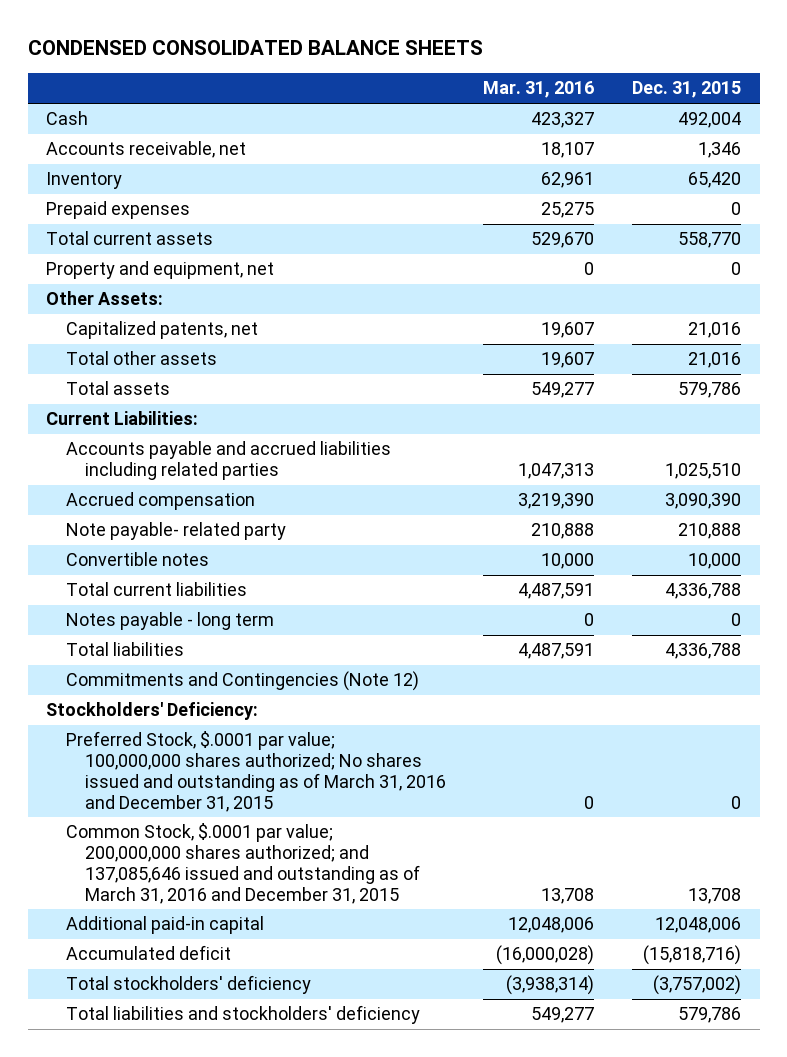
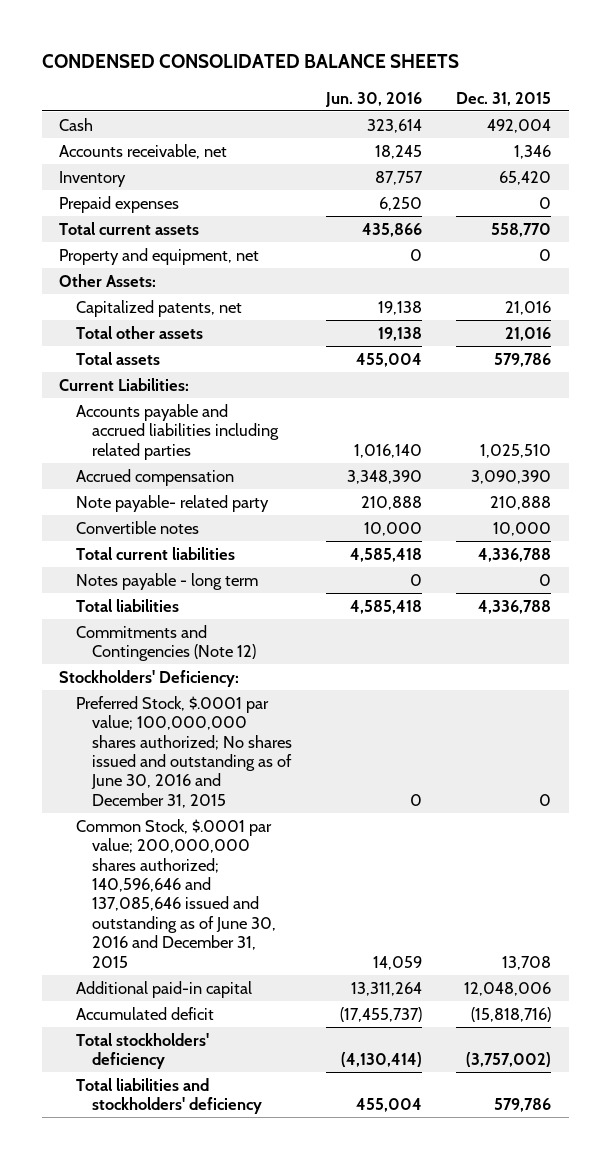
- | Mar. 31, 2016 | Dec. 31, 2015
+ | Jun. 30, 2016 | Dec. 31, 2015
- Preferred Stock, $.0001 par value; 100,000,000 shares authorized; No shares issued and outstanding as of March 31, 2016 and December 31, 2015 | 0 | 0
- Common Stock, $.0001 par value; 200,000,000 shares authorized; and 137,085,646 issued and outstanding as of March 31, 2016 and December 31, 2015 | 13,708 | 13,708
+ Preferred Stock, $.0001 par value; 100,000,000 shares authorized; No shares issued and outstanding as of June 30, 2016 and December 31, 2015 | 0 | 0
+ Common Stock, $.0001 par value; 200,000,000 shares authorized; 140,596,646 and 137,085,646 issued and outstanding as of June 30, 2016 and December 31, 2015 | 14,059 | 13,708

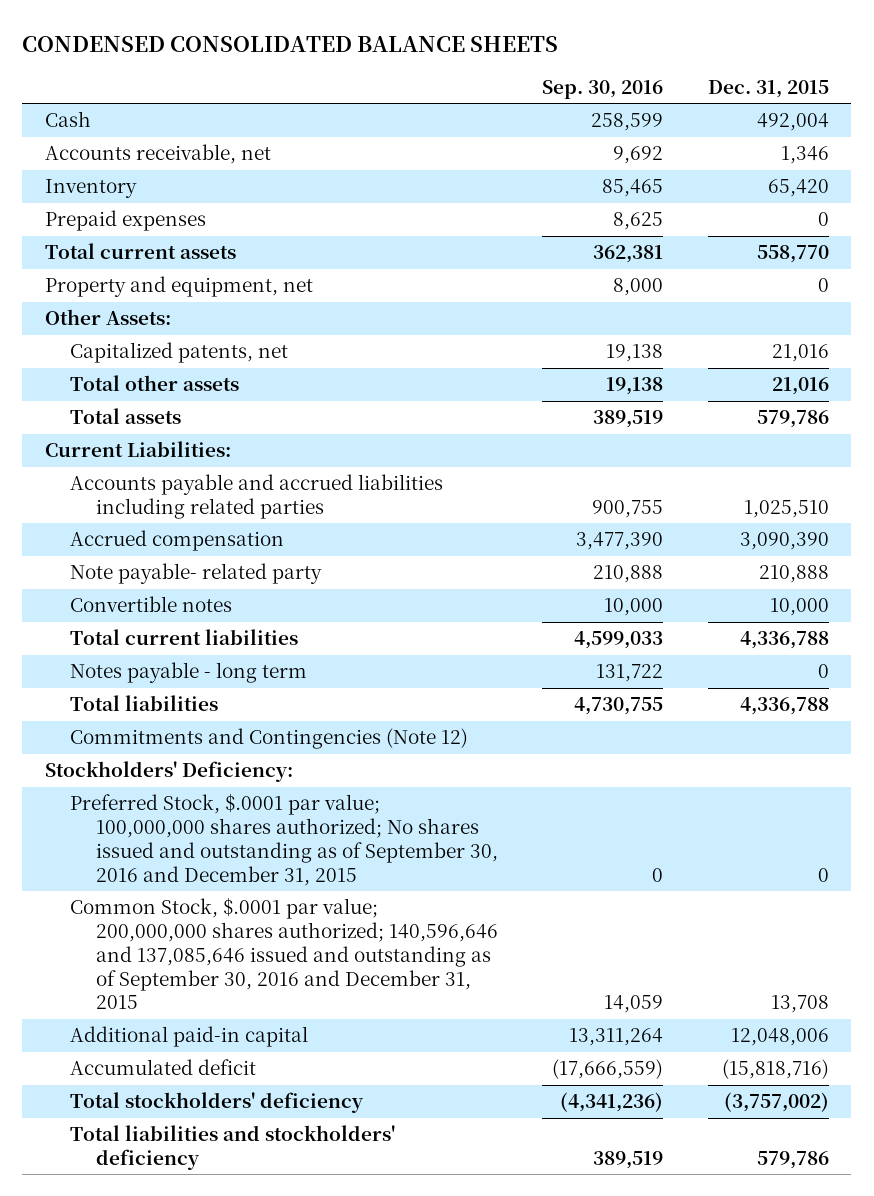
- | Jun. 30, 2016 | Dec. 31, 2015
+ | Sep. 30, 2016 | Dec. 31, 2015
- Preferred Stock, $.0001 par value; 100,000,000 shares authorized; No shares issued and outstanding as of June 30, 2016 and December 31, 2015 | 0 | 0
- Common Stock, $.0001 par value; 200,000,000 shares authorized; 140,596,646 and 137,085,646 issued and outstanding as of June 30, 2016 and December 31, 2015 | 14,059 | 13,708
+ Preferred Stock, $.0001 par value; 100,000,000 shares authorized; No shares issued and outstanding as of September 30, 2016 and December 31, 2015 | 0 | 0
+ Common Stock, $.0001 par value; 200,000,000 shares authorized; 140,596,646 and 137,085,646 issued and outstanding as of September 30, 2016 and December 31, 2015 | 14,059 | 13,708

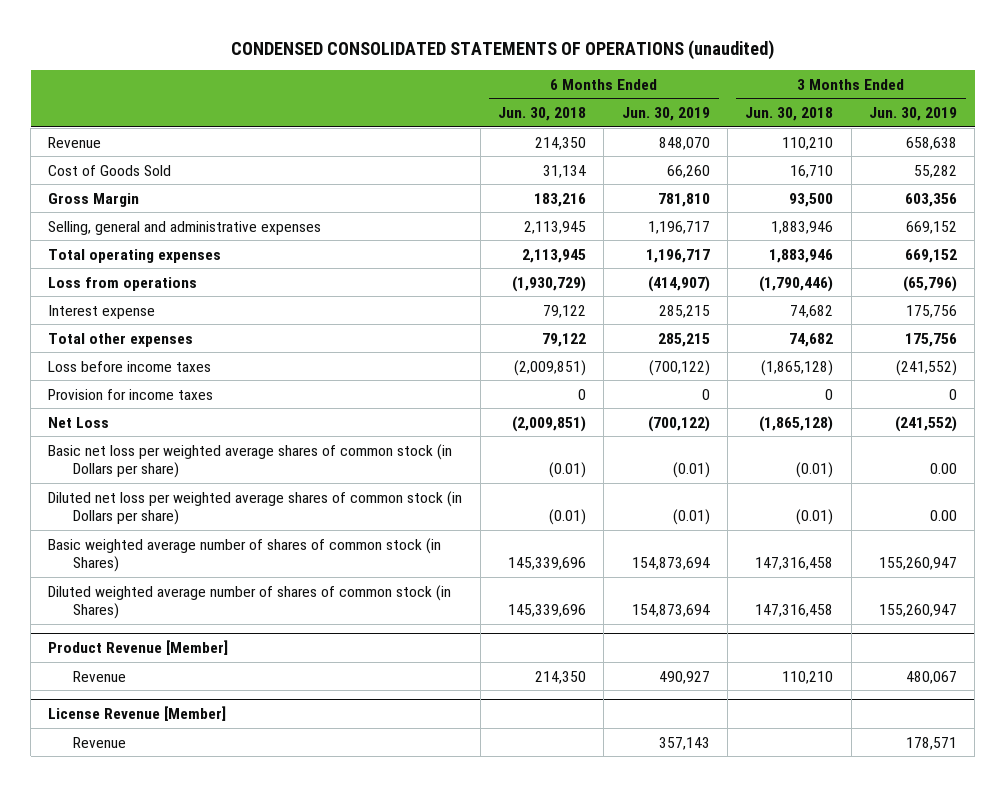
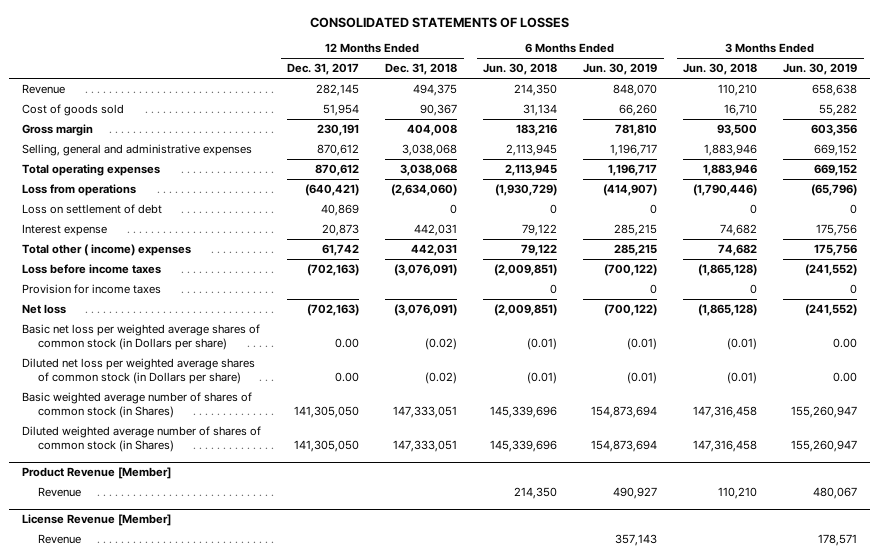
- CONDENSED CONSOLIDATED STATEMENTS OF OPERATIONS (unaudited)
+ CONSOLIDATED STATEMENTS OF LOSSES
- | 6 Months Ended Jun. 30, 2018 | 6 Months Ended Jun. 30, 2019 | 3 Months Ended Jun. 30, 2018 | 3 Months Ended Jun. 30, 2019
+ | 12 Months Ended Dec. 31, 2017 | 12 Months Ended Dec. 31, 2018 | 6 Months Ended Jun. 30, 2018 | 6 Months Ended Jun. 30, 2019 | 3 Months Ended Jun. 30, 2018 | 3 Months Ended Jun. 30, 2019
- Cost of Goods Sold | 31,134 | 66,260 | 16,710 | 55,282
- Gross Margin | 183,216 | 781,810 | 93,500 | 603,356
+ Cost of goods sold | 51,954 | 90,367 | 31,134 | 66,260 | 16,710 | 55,282
+ Gross margin | 230,191 | 404,008 | 183,216 | 781,810 | 93,500 | 603,356
+ Loss on settlement of debt | 40,869 | 0 | 0 | 0 | 0 | 0
- Total other expenses | 79,122 | 285,215 | 74,682 | 175,756
+ Total other ( income) expenses | 61,742 | 442,031 | 79,122 | 285,215 | 74,682 | 175,756
- Net Loss | (2,009,851) | (700,122) | (1,865,128) | (241,552)
+ Net loss | (702,163) | (3,076,091) | (2,009,851) | (700,122) | (1,865,128) | (241,552)

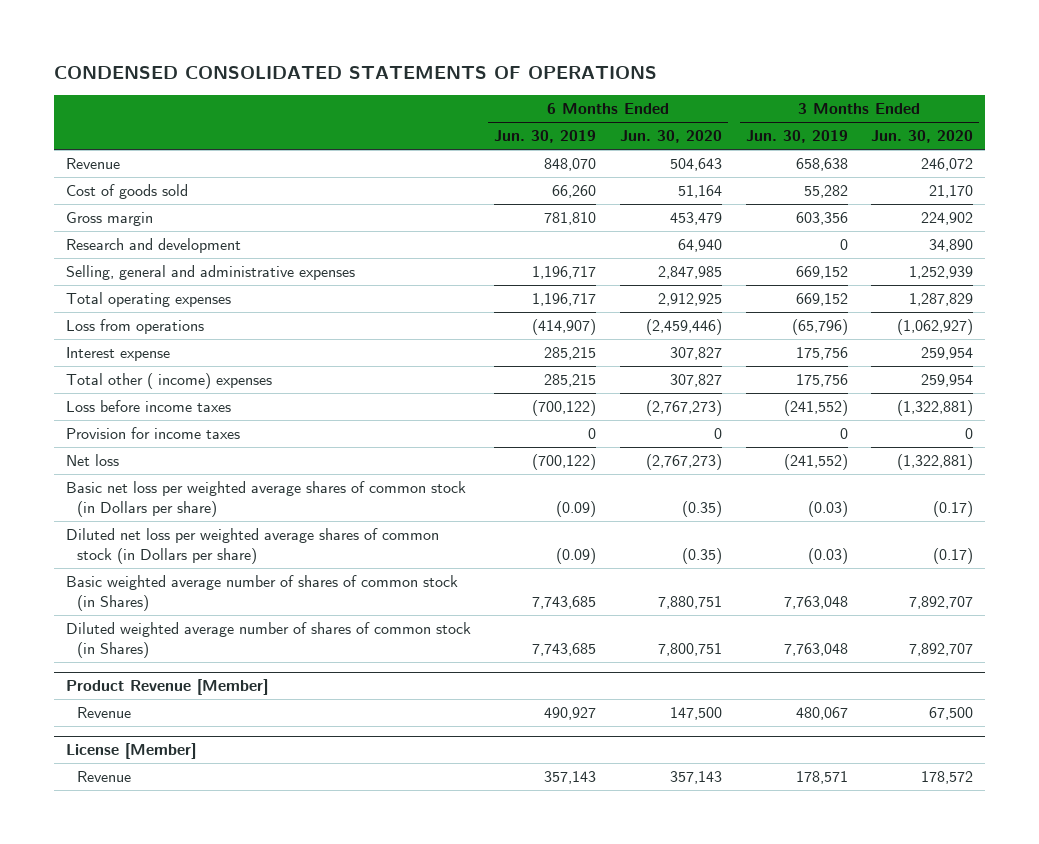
- CONSOLIDATED STATEMENTS OF LOSSES
+ CONDENSED CONSOLIDATED STATEMENTS OF OPERATIONS
- | 12 Months Ended Dec. 31, 2017 | 12 Months Ended Dec. 31, 2018 | 6 Months Ended Jun. 30, 2018 | 6 Months Ended Jun. 30, 2019 | 3 Months Ended Jun. 30, 2018 | 3 Months Ended Jun. 30, 2019
+ | 6 Months Ended Jun. 30, 2019 | 6 Months Ended Jun. 30, 2020 | 3 Months Ended Jun. 30, 2019 | 3 Months Ended Jun. 30, 2020
+ Research and development | | 64,940 | 0 | 34,890
- Loss on settlement of debt | 40,869 | 0 | 0 | 0 | 0 | 0
- Basic net loss per weighted average shares of common stock (in Dollars per share) | 0.00 | (0.02) | (0.01) | (0.01) | (0.01) | 0.00
- Diluted net loss per weighted average shares of common stock (in Dollars per share) | 0.00 | (0.02) | (0.01) | (0.01) | (0.01) | 0.00
- Basic weighted average number of shares of common stock (in Shares) | 141,305,050 | 147,333,051 | 145,339,696 | 154,873,694 | 147,316,458 | 155,260,947
- Diluted weighted average number of shares of common stock (in Shares) | 141,305,050 | 147,333,051 | 145,339,696 | 154,873,694 | 147,316,458 | 155,260,947
+ Basic net loss per weighted average shares of common stock (in Dollars per share) | (0.09) | (0.35) | (0.03) | (0.17)
+ Diluted net loss per weighted average shares of common stock (in Dollars per share) | (0.09) | (0.35) | (0.03) | (0.17)
+ Basic weighted average number of shares of common stock (in Shares) | 7,743,685 | 7,880,751 | 7,763,048 | 7,892,707
+ Diluted weighted average number of shares of common stock (in Shares) | 7,743,685 | 7,800,751 | 7,763,048 | 7,892,707
- License Revenue [Member]
+ License [Member]

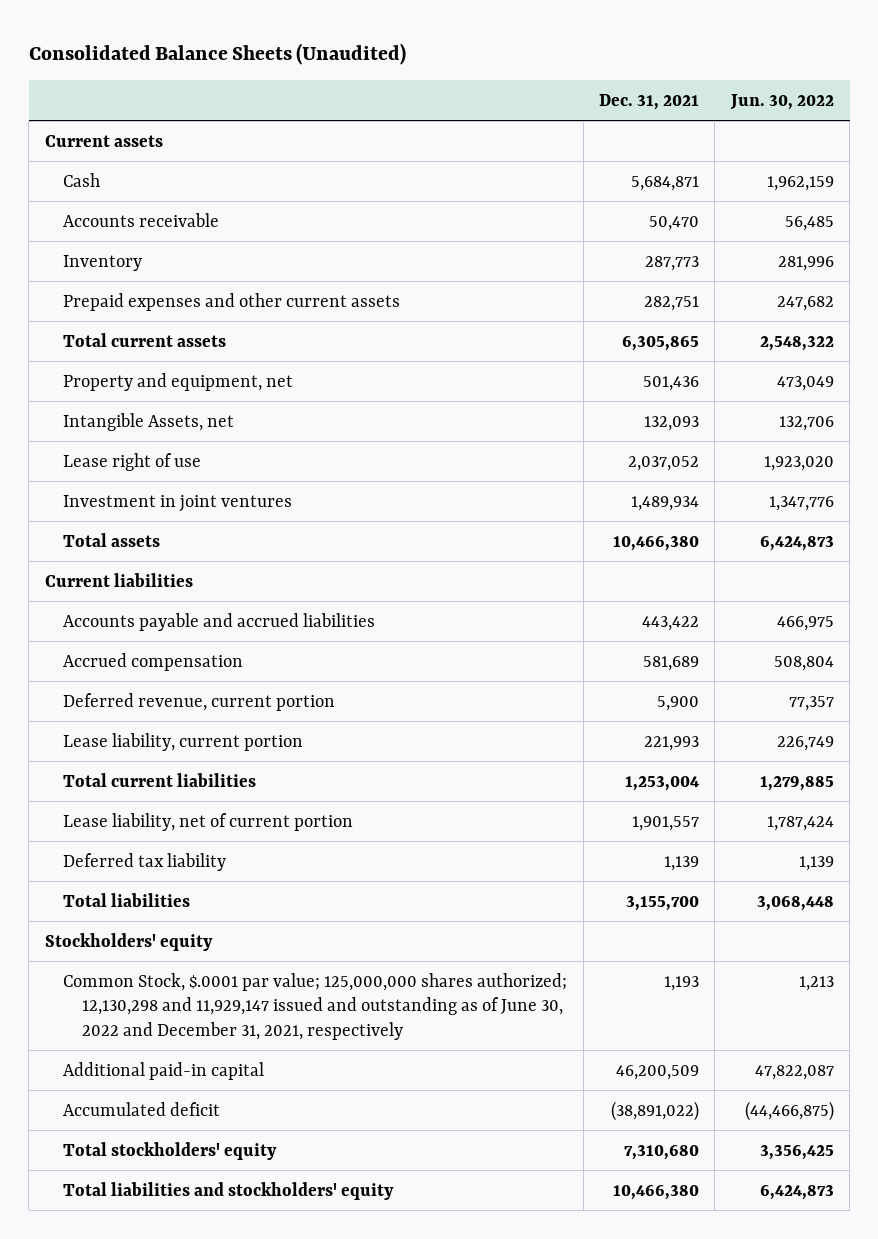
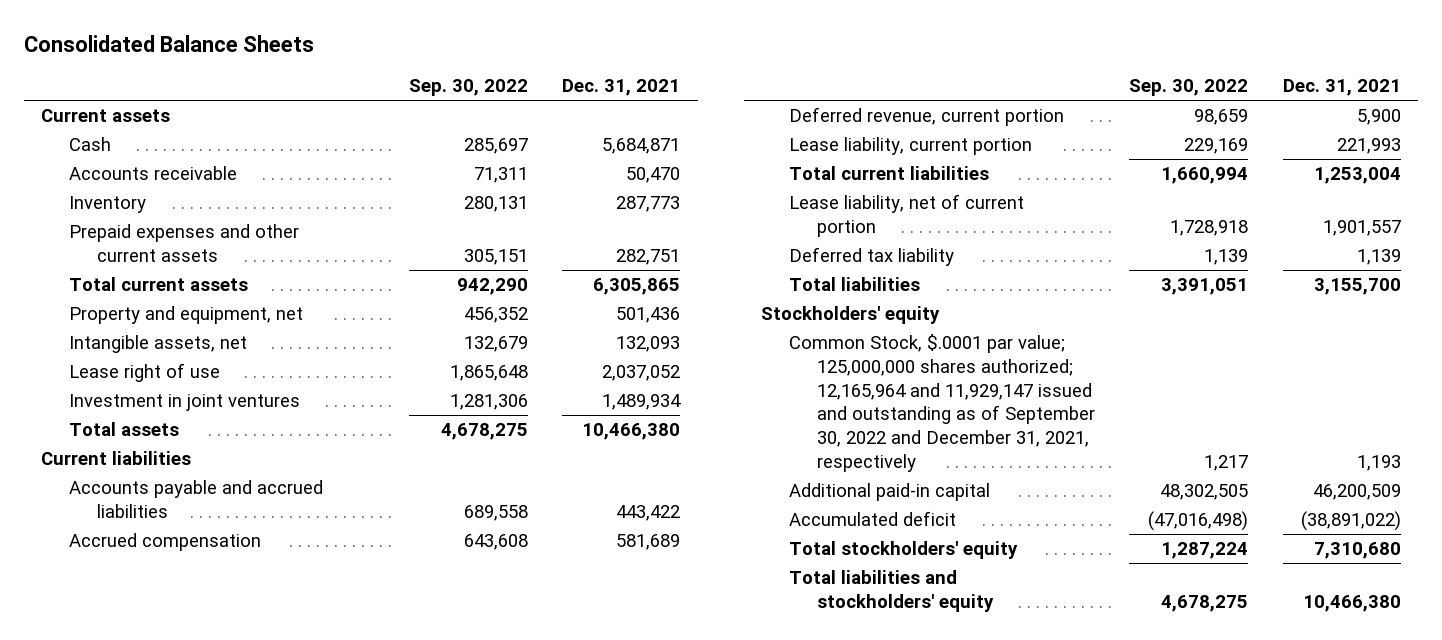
- Consolidated Balance Sheets (Unaudited)
+ Consolidated Balance Sheets
- | Dec. 31, 2021 | Jun. 30, 2022
+ | Sep. 30, 2022 | Dec. 31, 2021
- Intangible Assets, net | 132,093 | 132,706
+ Intangible assets, net | 132,679 | 132,093
- Common Stock, $.0001 par value; 125,000,000 shares authorized; 12,130,298 and 11,929,147 issued and outstanding as of June 30, 2022 and December 31, 2021, respectively | 1,193 | 1,213
+ Common Stock, $.0001 par value; 125,000,000 shares authorized; 12,165,964 and 11,929,147 issued and outstanding as of September 30, 2022 and December 31, 2021, respectively | 1,217 | 1,193

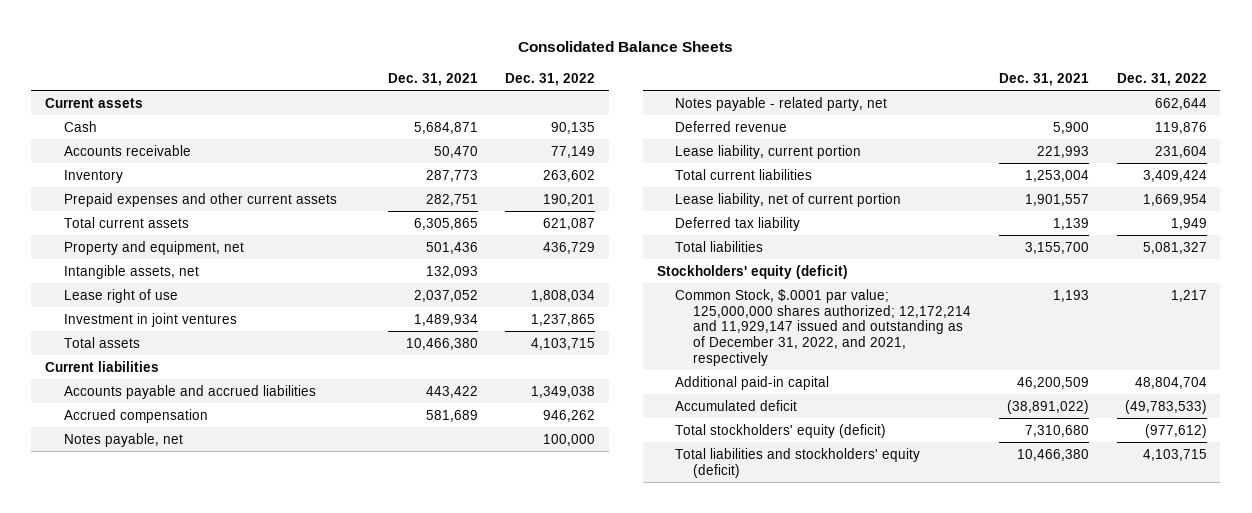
- | Sep. 30, 2022 | Dec. 31, 2021
+ | Dec. 31, 2021 | Dec. 31, 2022
- Deferred revenue, current portion | 98,659 | 5,900
+ Notes payable, net | | 100,000
+ Notes payable - related party, net | | 662,644
+ Deferred revenue | 5,900 | 119,876
- Stockholders' equity
- Common Stock, $.0001 par value; 125,000,000 shares authorized; 12,165,964 and 11,929,147 issued and outstanding as of September 30, 2022 and December 31, 2021, respectively | 1,217 | 1,193
+ Stockholders' equity (deficit)
+ Common Stock, $.0001 par value; 125,000,000 shares authorized; 12,172,214 and 11,929,147 issued and outstanding as of December 31, 2022, and 2021, respectively | 1,193 | 1,217
- Total stockholders' equity | 1,287,224 | 7,310,680
- Total liabilities and stockholders' equity | 4,678,275 | 10,466,380
+ Total stockholders' equity (deficit) | 7,310,680 | (977,612)
+ Total liabilities and stockholders' equity (deficit) | 10,466,380 | 4,103,715

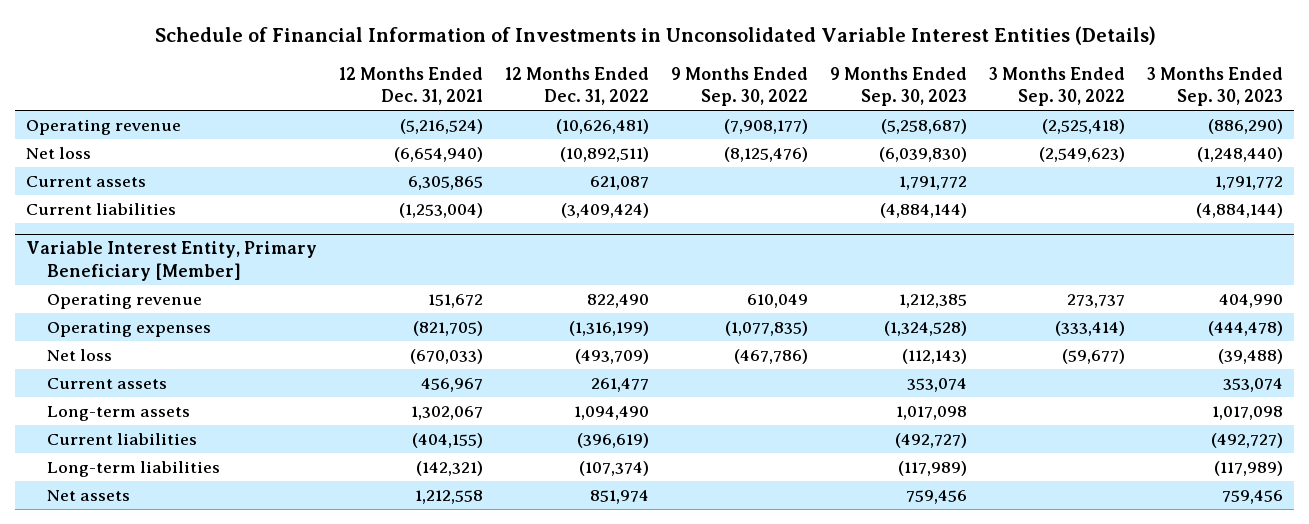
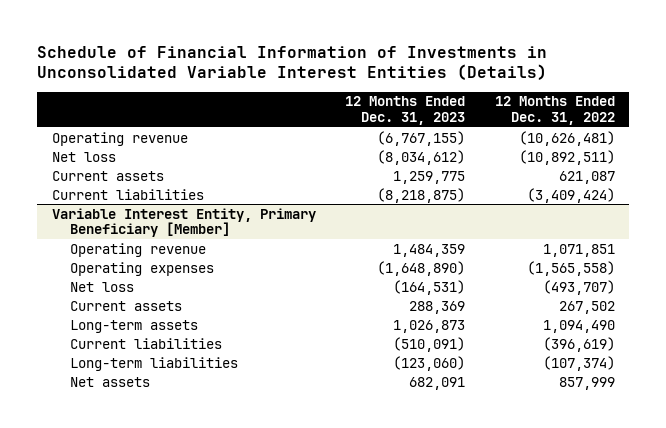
- | 12 Months Ended Dec. 31, 2021 | 12 Months Ended Dec. 31, 2022 | 9 Months Ended Sep. 30, 2022 | 9 Months Ended Sep. 30, 2023 | 3 Months Ended Sep. 30, 2022 | 3 Months Ended Sep. 30, 2023
+ | 12 Months Ended Dec. 31, 2023 | 12 Months Ended Dec. 31, 2022
@ Variable Interest Entity, Primary Beneficiary [Member]
- Operating revenue | 151,672 | 822,490 | 610,049 | 1,212,385 | 273,737 | 404,990
- Operating expenses | (821,705) | (1,316,199) | (1,077,835) | (1,324,528) | (333,414) | (444,478)
- Net loss | (670,033) | (493,709) | (467,786) | (112,143) | (59,677) | (39,488)
- Current assets | 456,967 | 261,477 | | 353,074 | | 353,074
+ Operating revenue | 1,484,359 | 1,071,851
+ Operating expenses | (1,648,890) | (1,565,558)
+ Net loss | (164,531) | (493,707)
+ Current assets | 288,369 | 267,502
- Net assets | 1,212,558 | 851,974 | | 759,456 | | 759,456
+ Net assets | 682,091 | 857,999

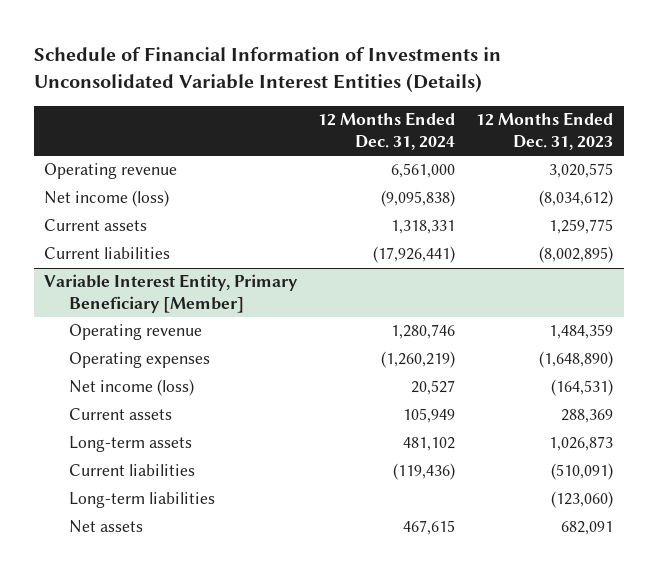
- | 12 Months Ended Dec. 31, 2023 | 12 Months Ended Dec. 31, 2022
+ | 12 Months Ended Dec. 31, 2024 | 12 Months Ended Dec. 31, 2023
- Operating revenue | (6,767,155) | (10,626,481)
- Net loss | (8,034,612) | (10,892,511)
+ Operating revenue | 6,561,000 | 3,020,575
+ Net income (loss) | (9,095,838) | (8,034,612)
- Current liabilities | (8,218,875) | (3,409,424)
+ Current liabilities | (17,926,441) | (8,002,895)
@ Variable Interest Entity, Primary Beneficiary [Member]
- Net loss | (164,531) | (493,707)
+ Net income (loss) | 20,527 | (164,531)

